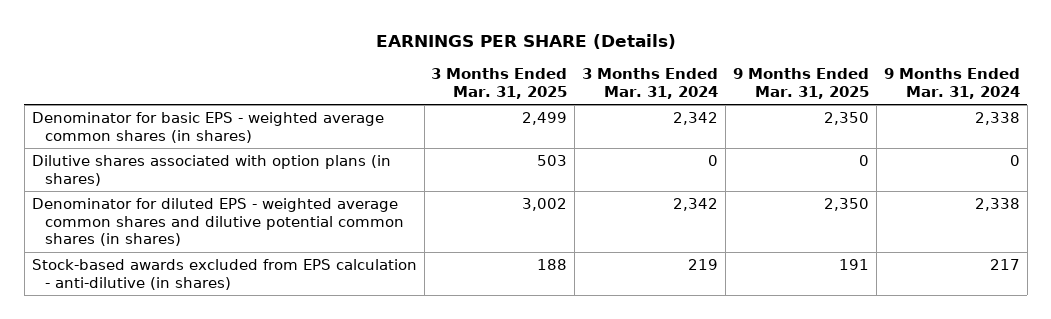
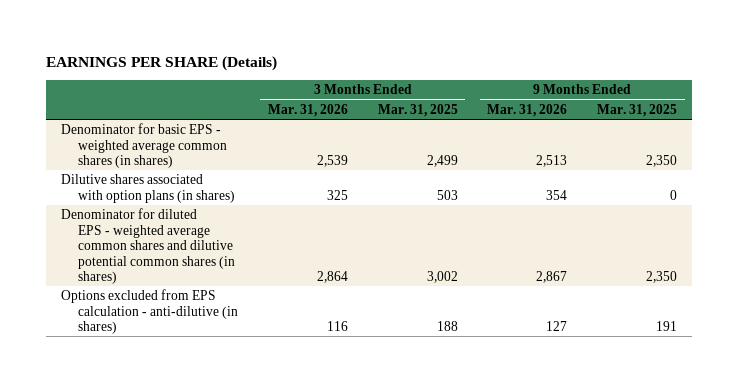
- | 3 Months Ended Mar. 31, 2025 | 3 Months Ended Mar. 31, 2024 | 9 Months Ended Mar. 31, 2025 | 9 Months Ended Mar. 31, 2024
+ | 3 Months Ended Mar. 31, 2026 | 3 Months Ended Mar. 31, 2025 | 9 Months Ended Mar. 31, 2026 | 9 Months Ended Mar. 31, 2025
- Stock-based awards excluded from EPS calculation - anti-dilutive (in shares) | 188 | 219 | 191 | 217
+ Options excluded from EPS calculation - anti-dilutive (in shares) | 116 | 188 | 127 | 191

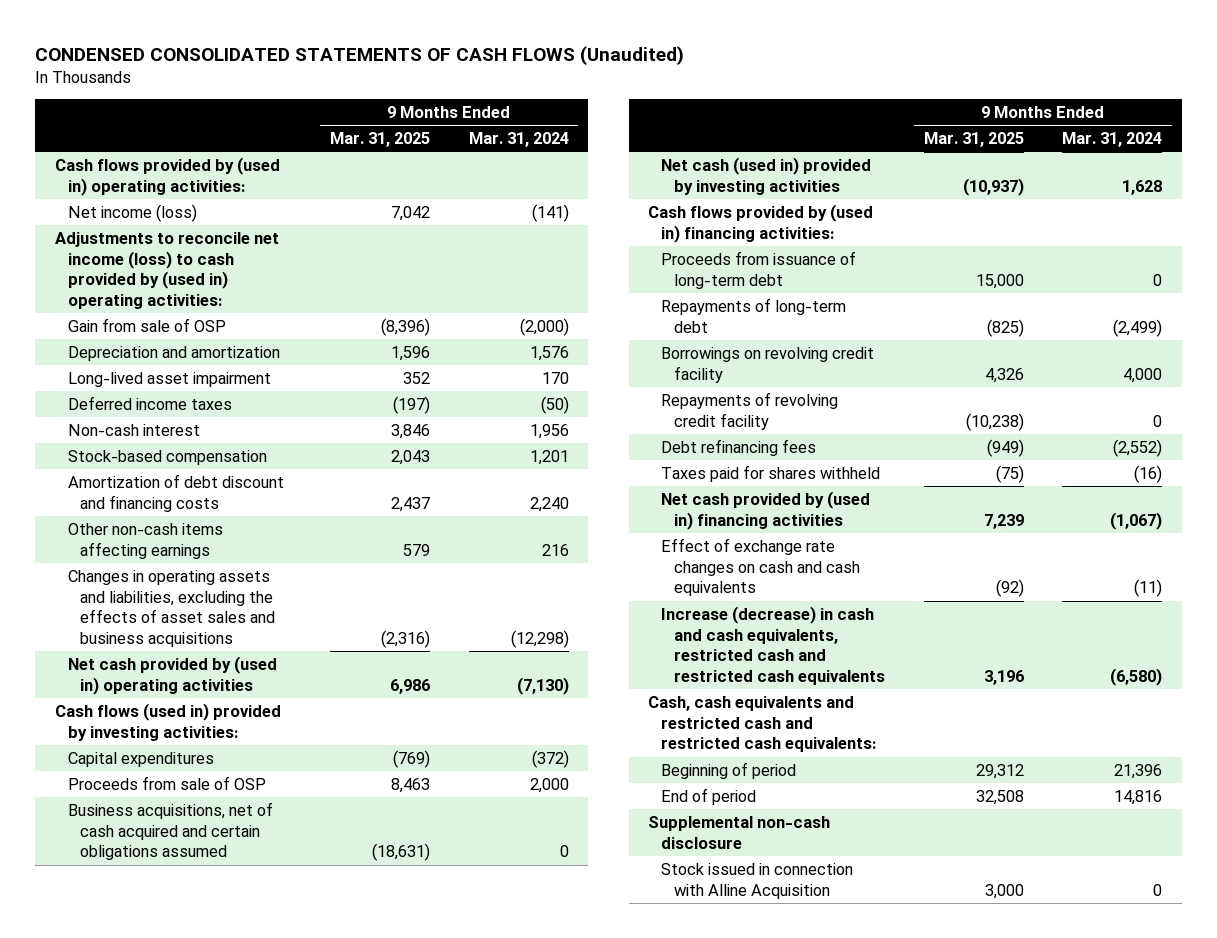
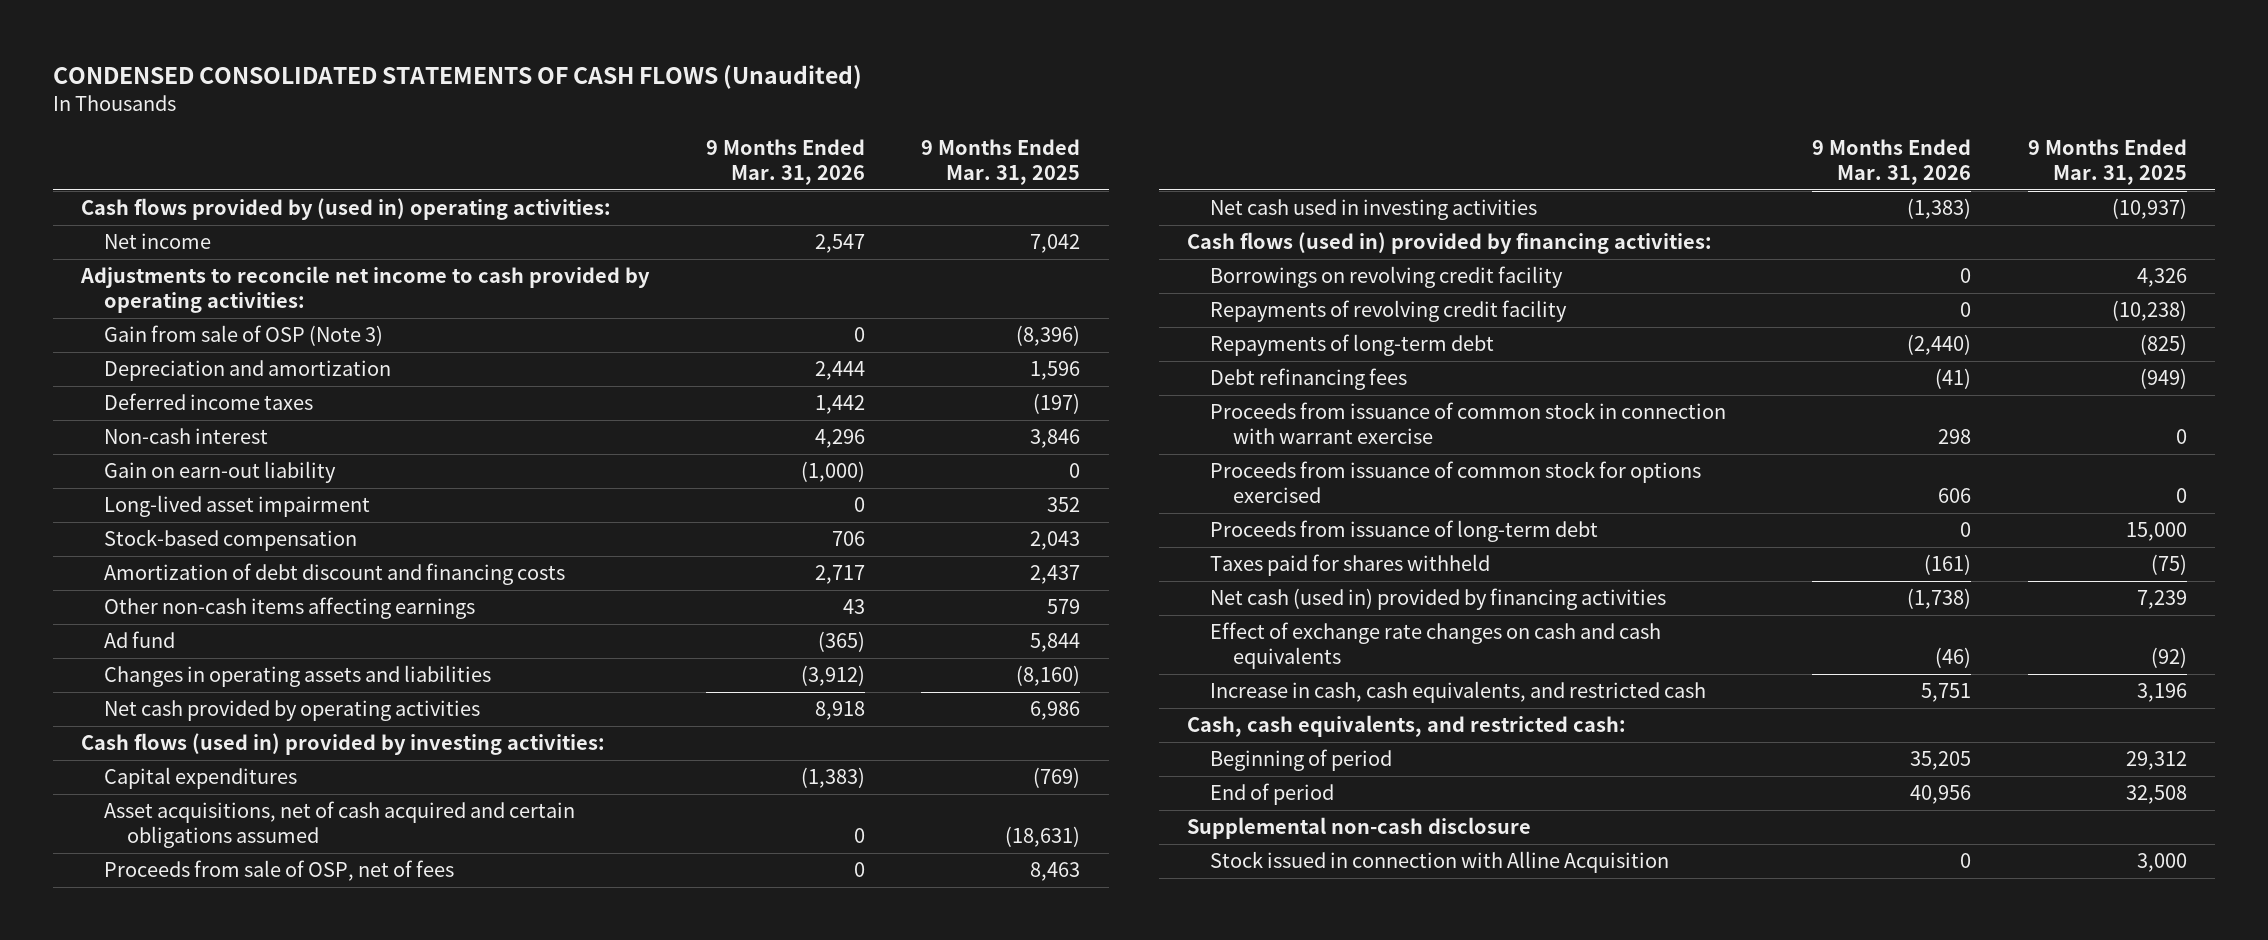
- | 9 Months Ended Mar. 31, 2025 | 9 Months Ended Mar. 31, 2024
+ | 9 Months Ended Mar. 31, 2026 | 9 Months Ended Mar. 31, 2025
- Net income (loss) | 7,042 | (141)
- Adjustments to reconcile net income (loss) to cash provided by (used in) operating activities:
- Gain from sale of OSP | (8,396) | (2,000)
+ Net income | 2,547 | 7,042
+ Adjustments to reconcile net income to cash provided by operating activities:
+ Gain from sale of OSP (Note 3) | 0 | (8,396)
+ Gain on earn-out liability | (1,000) | 0
moved down: Long-lived asset impairment | 0 | 352
- Changes in operating assets and liabilities, excluding the effects of asset sales and business acquisitions | (2,316) | (12,298)
- Net cash provided by (used in) operating activities | 6,986 | (7,130)
+ Ad fund | (365) | 5,844
+ Changes in operating assets and liabilities | (3,912) | (8,160)
+ Net cash provided by operating activities | 8,918 | 6,986
- Proceeds from sale of OSP | 8,463 | 2,000
- Business acquisitions, net of cash acquired and certain obligations assumed | (18,631) | 0
- Net cash (used in) provided by investing activities | (10,937) | 1,628
- Cash flows provided by (used in) financing activities:
+ Asset acquisitions, net of cash acquired and certain obligations assumed | 0 | (18,631)
+ Proceeds from sale of OSP, net of fees | 0 | 8,463
+ Net cash used in investing activities | (1,383) | (10,937)
+ Cash flows (used in) provided by financing activities:
moved down: Repayments of long-term debt | (2,440) | (825)
+ Proceeds from issuance of common stock in connection with warrant exercise | 298 | 0
+ Proceeds from issuance of common stock for options exercised | 606 | 0
moved down: Proceeds from issuance of long-term debt | 0 | 15,000
- Net cash provided by (used in) financing activities | 7,239 | (1,067)
+ Net cash (used in) provided by financing activities | (1,738) | 7,239
- Increase (decrease) in cash and cash equivalents, restricted cash and restricted cash equivalents | 3,196 | (6,580)
- Cash, cash equivalents and restricted cash and restricted cash equivalents:
+ Increase in cash, cash equivalents, and restricted cash | 5,751 | 3,196
+ Cash, cash equivalents, and restricted cash:

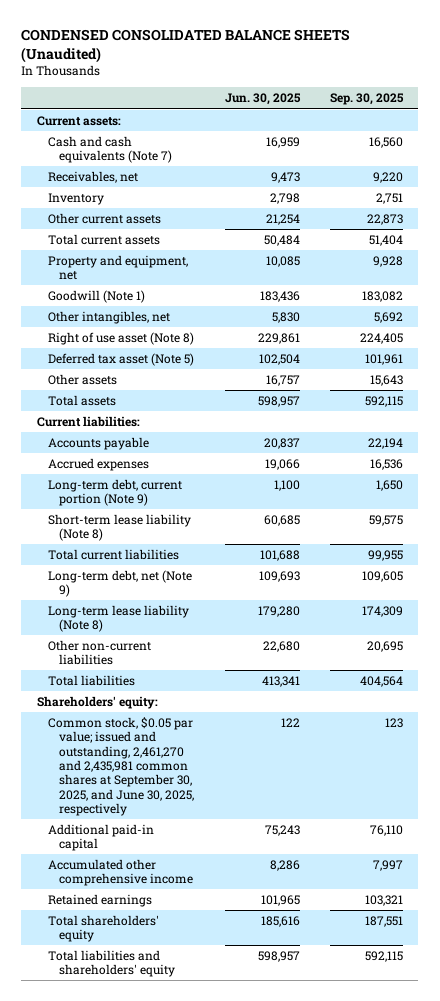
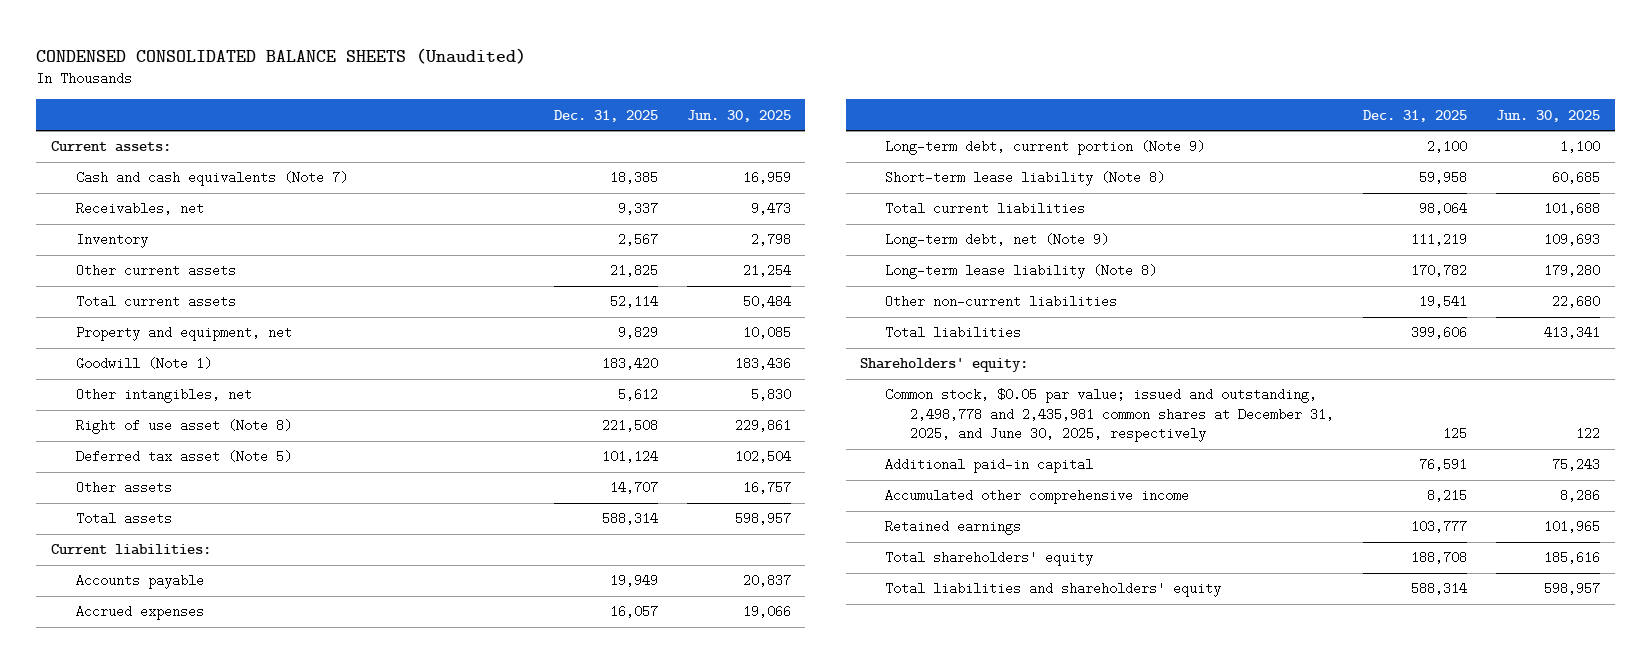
- | Jun. 30, 2025 | Sep. 30, 2025
+ | Dec. 31, 2025 | Jun. 30, 2025
- Common stock, $0.05 par value; issued and outstanding, 2,461,270 and 2,435,981 common shares at September 30, 2025, and June 30, 2025, respectively | 122 | 123
+ Common stock, $0.05 par value; issued and outstanding, 2,498,778 and 2,435,981 common shares at December 31, 2025, and June 30, 2025, respectively | 125 | 122

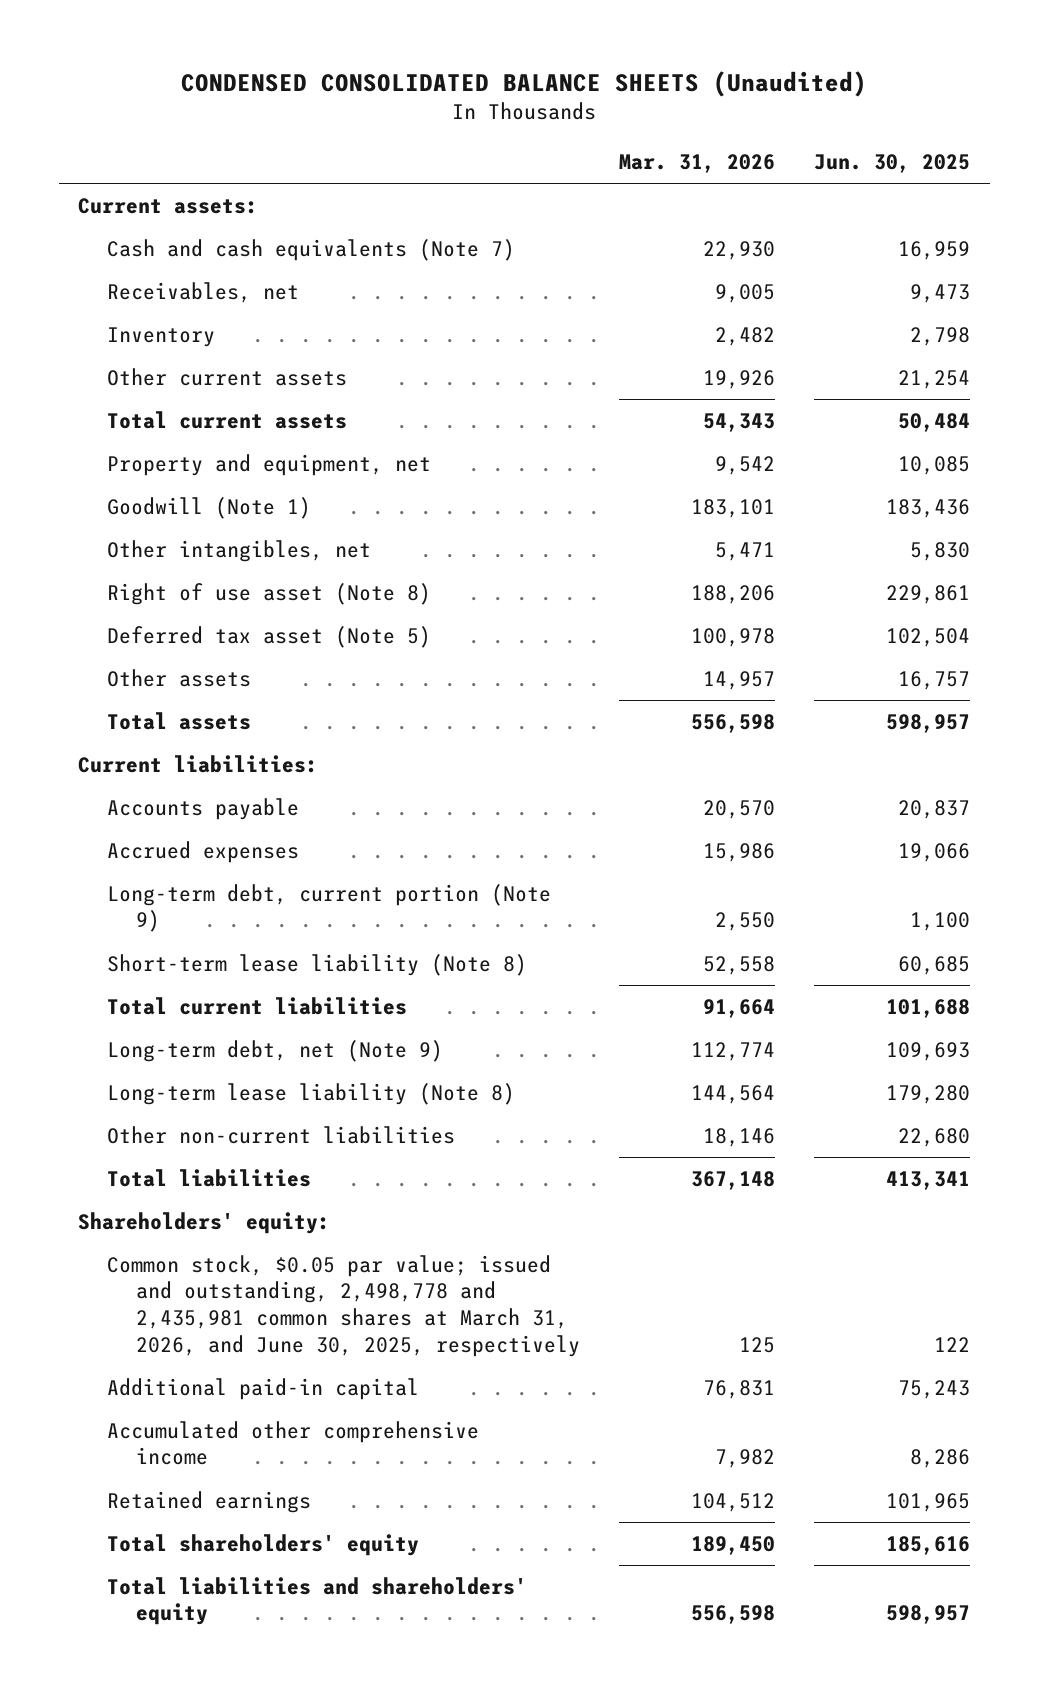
- | Dec. 31, 2025 | Jun. 30, 2025
+ | Mar. 31, 2026 | Jun. 30, 2025
- Common stock, $0.05 par value; issued and outstanding, 2,498,778 and 2,435,981 common shares at December 31, 2025, and June 30, 2025, respectively | 125 | 122
+ Common stock, $0.05 par value; issued and outstanding, 2,498,778 and 2,435,981 common shares at March 31, 2026, and June 30, 2025, respectively | 125 | 122

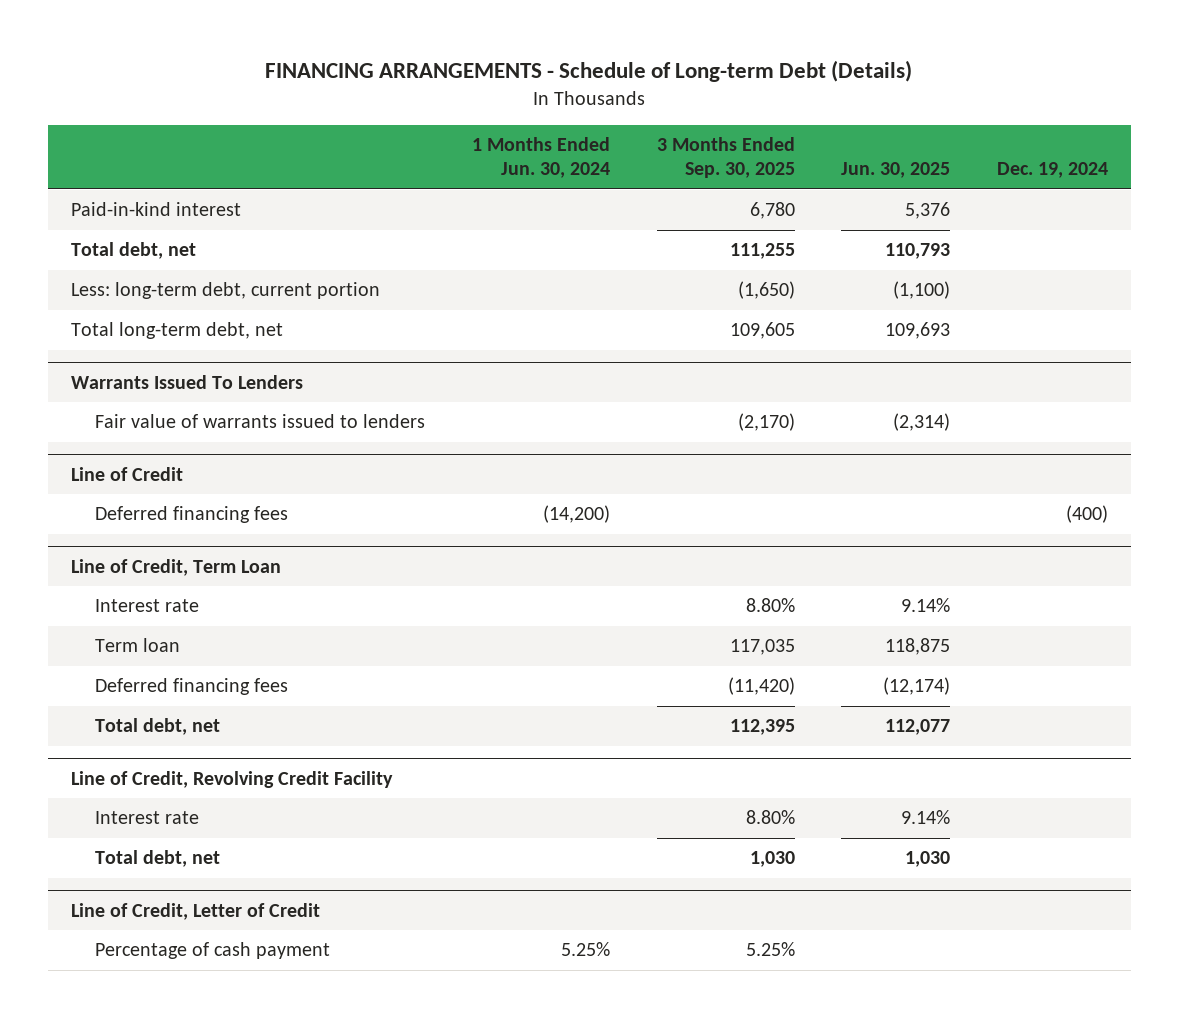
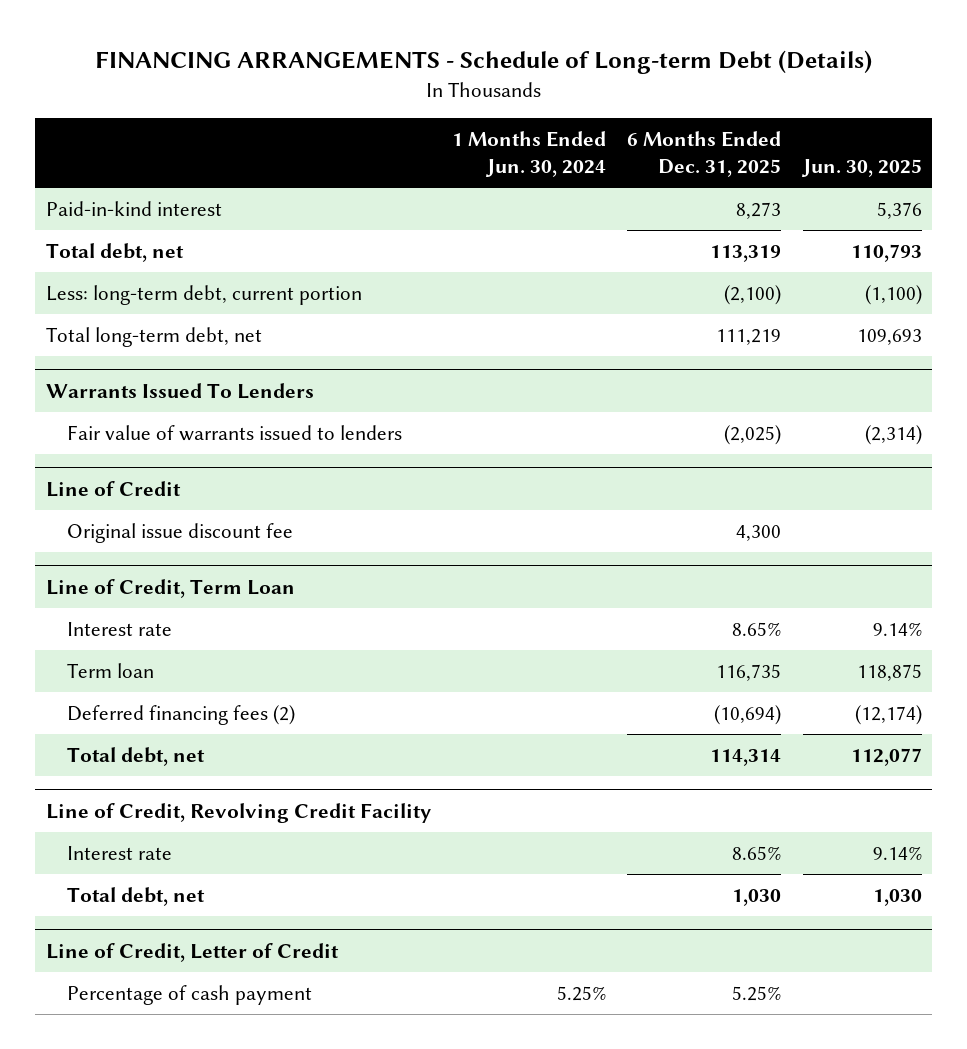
- | 1 Months Ended Jun. 30, 2024 | 3 Months Ended Sep. 30, 2025 | Jun. 30, 2025 | Dec. 19, 2024
+ | 1 Months Ended Jun. 30, 2024 | 6 Months Ended Dec. 31, 2025 | Jun. 30, 2025
@ Line of Credit
- Deferred financing fees | (14,200) | | | (400)
+ Original issue discount fee | | 4,300 |
@ Line of Credit, Term Loan
- Deferred financing fees | | (11,420) | (12,174) |
+ Deferred financing fees (2) | | (10,694) | (12,174)

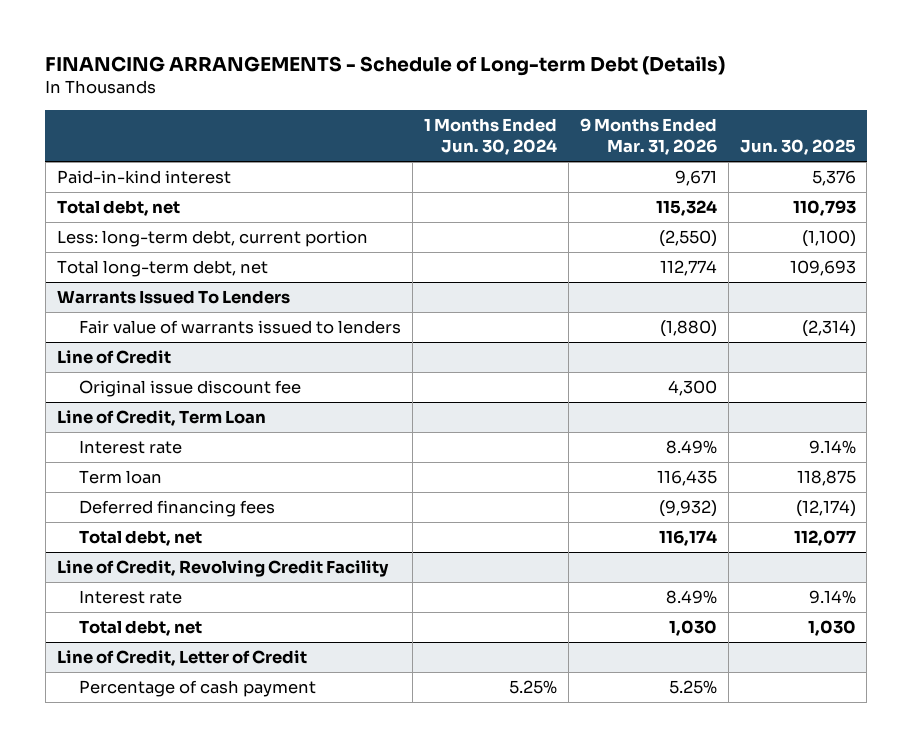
- | 1 Months Ended Jun. 30, 2024 | 6 Months Ended Dec. 31, 2025 | Jun. 30, 2025
+ | 1 Months Ended Jun. 30, 2024 | 9 Months Ended Mar. 31, 2026 | Jun. 30, 2025
@ Line of Credit, Term Loan
- Deferred financing fees (2) | | (10,694) | (12,174)
+ Deferred financing fees | | (9,932) | (12,174)

